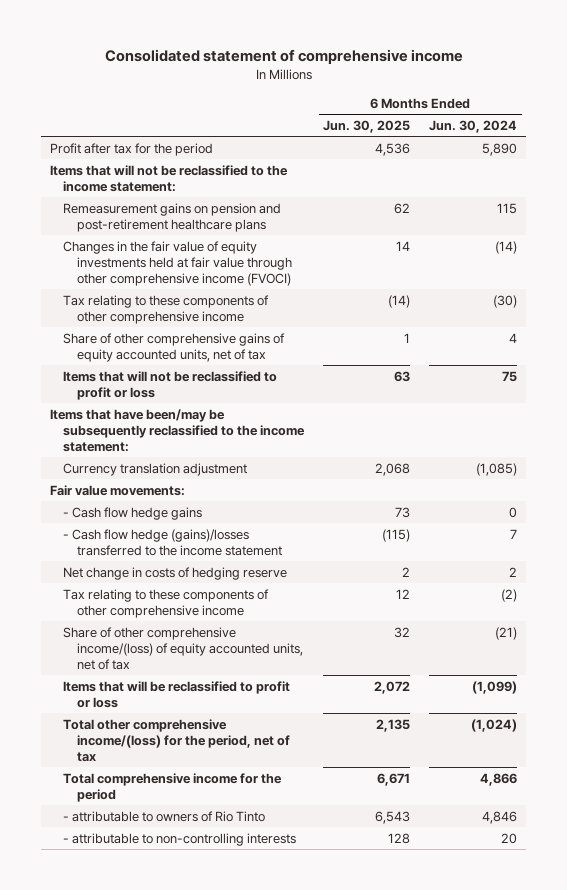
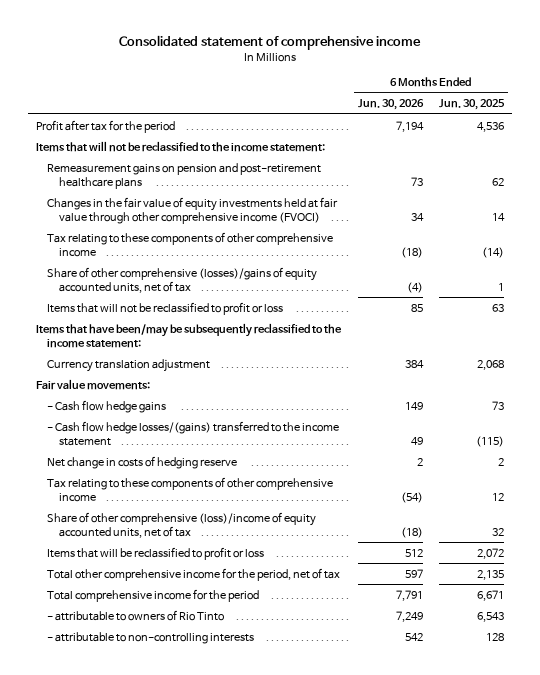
- | 6 Months Ended Jun. 30, 2025 | 6 Months Ended Jun. 30, 2024
+ | 6 Months Ended Jun. 30, 2026 | 6 Months Ended Jun. 30, 2025
- Share of other comprehensive gains of equity accounted units, net of tax | 1 | 4
+ Share of other comprehensive (losses)/gains of equity accounted units, net of tax | (4) | 1
- - Cash flow hedge (gains)/losses transferred to the income statement | (115) | 7
+ - Cash flow hedge losses/(gains) transferred to the income statement | 49 | (115)
- Share of other comprehensive income/(loss) of equity accounted units, net of tax | 32 | (21)
+ Share of other comprehensive (loss)/income of equity accounted units, net of tax | (18) | 32
- Total other comprehensive income/(loss) for the period, net of tax | 2,135 | (1,024)
+ Total other comprehensive income for the period, net of tax | 597 | 2,135

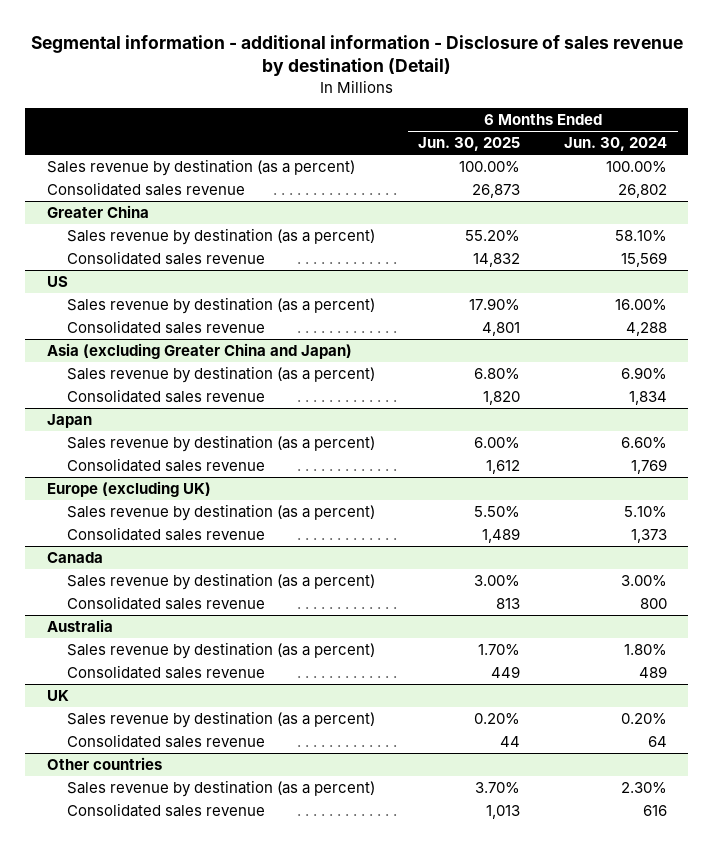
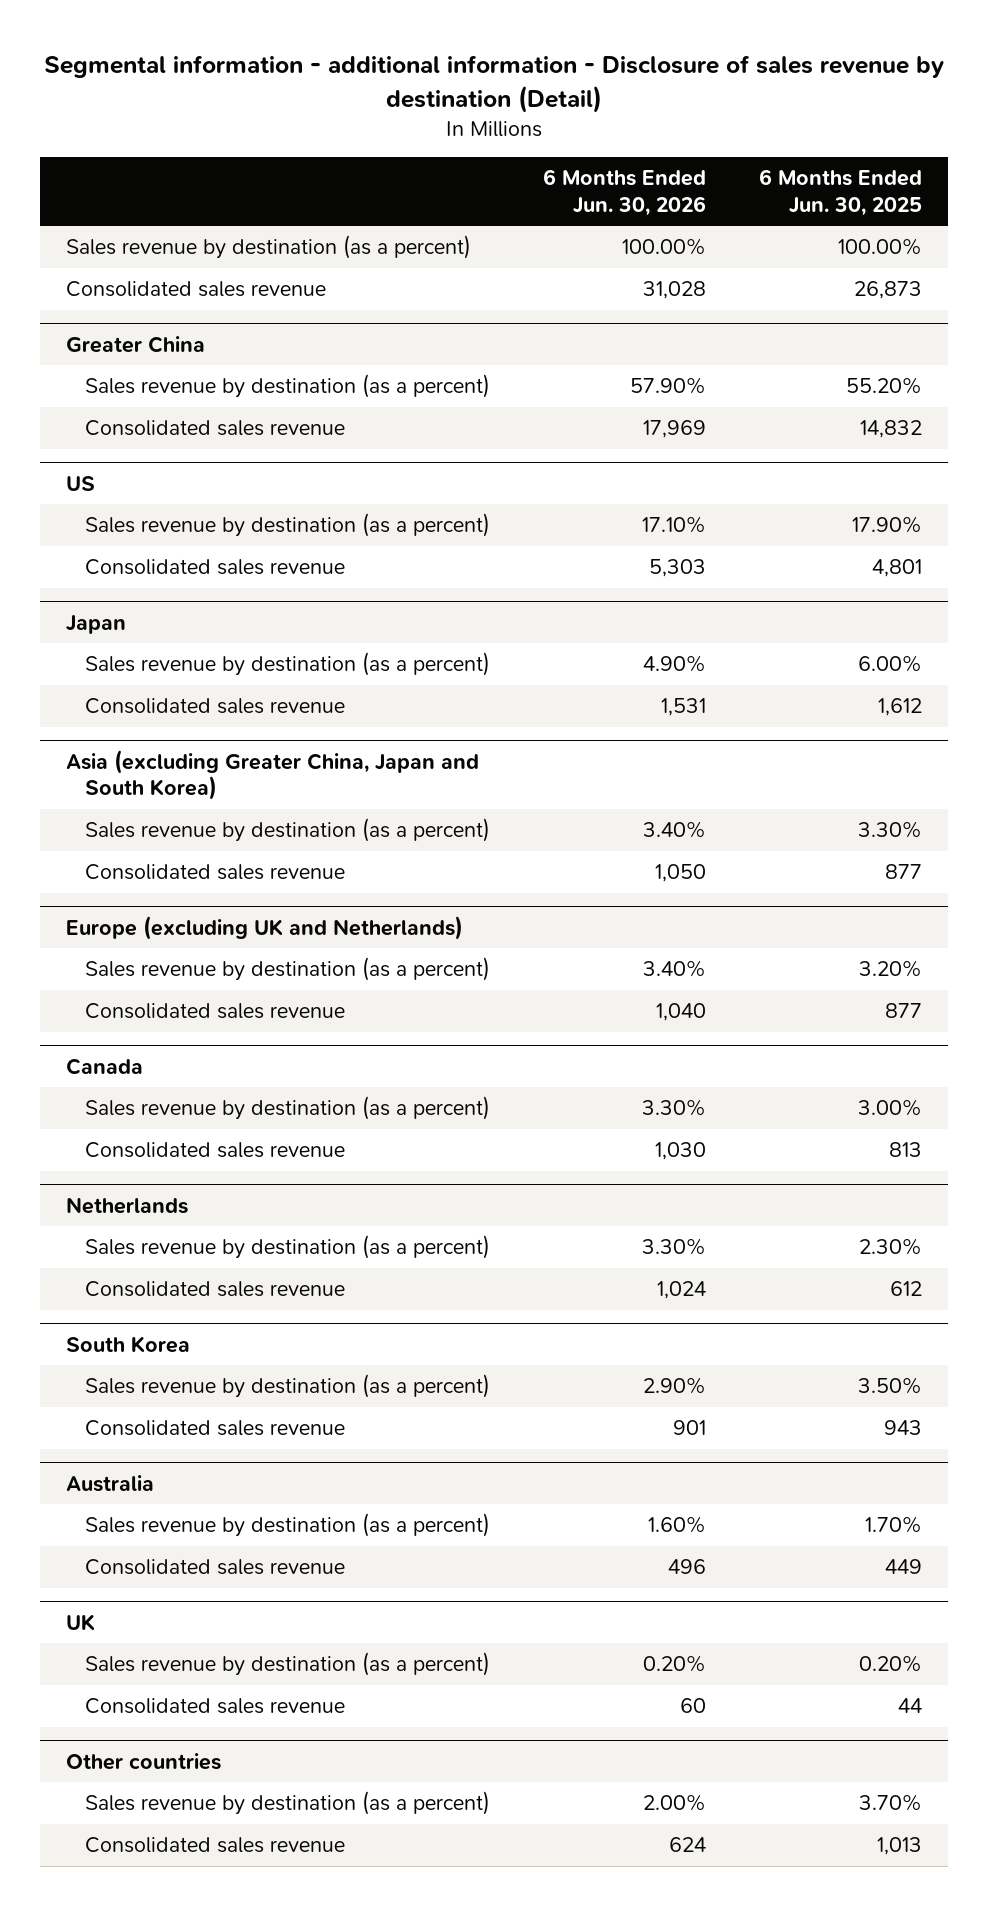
- | 6 Months Ended Jun. 30, 2025 | 6 Months Ended Jun. 30, 2024
+ | 6 Months Ended Jun. 30, 2026 | 6 Months Ended Jun. 30, 2025
- Asia (excluding Greater China and Japan)
- Sales revenue by destination (as a percent) | 6.80% | 6.90%
- Consolidated sales revenue | 1,820 | 1,834
- Europe (excluding UK)
- Sales revenue by destination (as a percent) | 5.50% | 5.10%
- Consolidated sales revenue | 1,489 | 1,373
+ Asia (excluding Greater China, Japan and South Korea)
+ Sales revenue by destination (as a percent) | 3.40% | 3.30%
+ Consolidated sales revenue | 1,050 | 877
+ Europe (excluding UK and Netherlands)
+ Sales revenue by destination (as a percent) | 3.40% | 3.20%
+ Consolidated sales revenue | 1,040 | 877
+ Netherlands
+ Sales revenue by destination (as a percent) | 3.30% | 2.30%
+ Consolidated sales revenue | 1,024 | 612
+ South Korea
+ Sales revenue by destination (as a percent) | 2.90% | 3.50%
+ Consolidated sales revenue | 901 | 943

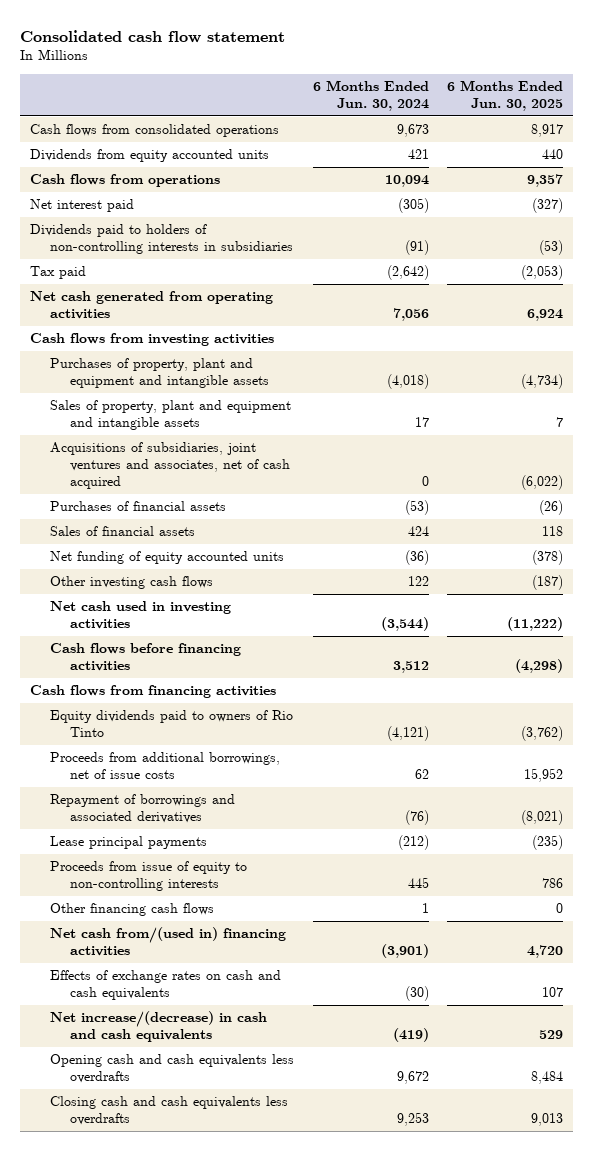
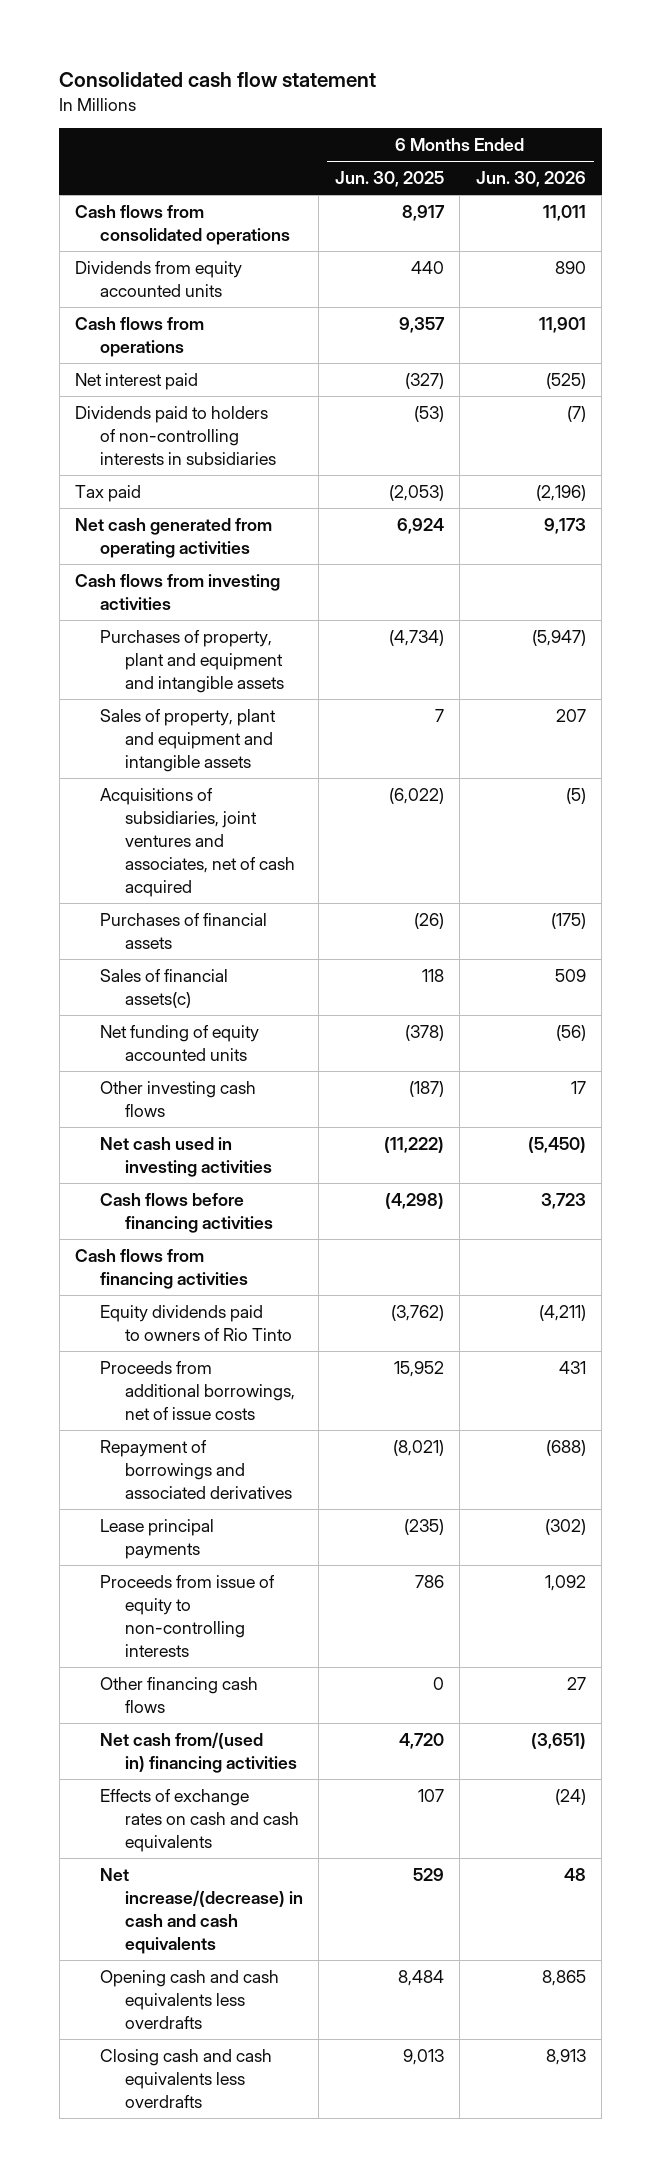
- | 6 Months Ended Jun. 30, 2024 | 6 Months Ended Jun. 30, 2025
+ | 6 Months Ended Jun. 30, 2025 | 6 Months Ended Jun. 30, 2026
- Sales of financial assets | 424 | 118
+ Sales of financial assets(c) | 118 | 509

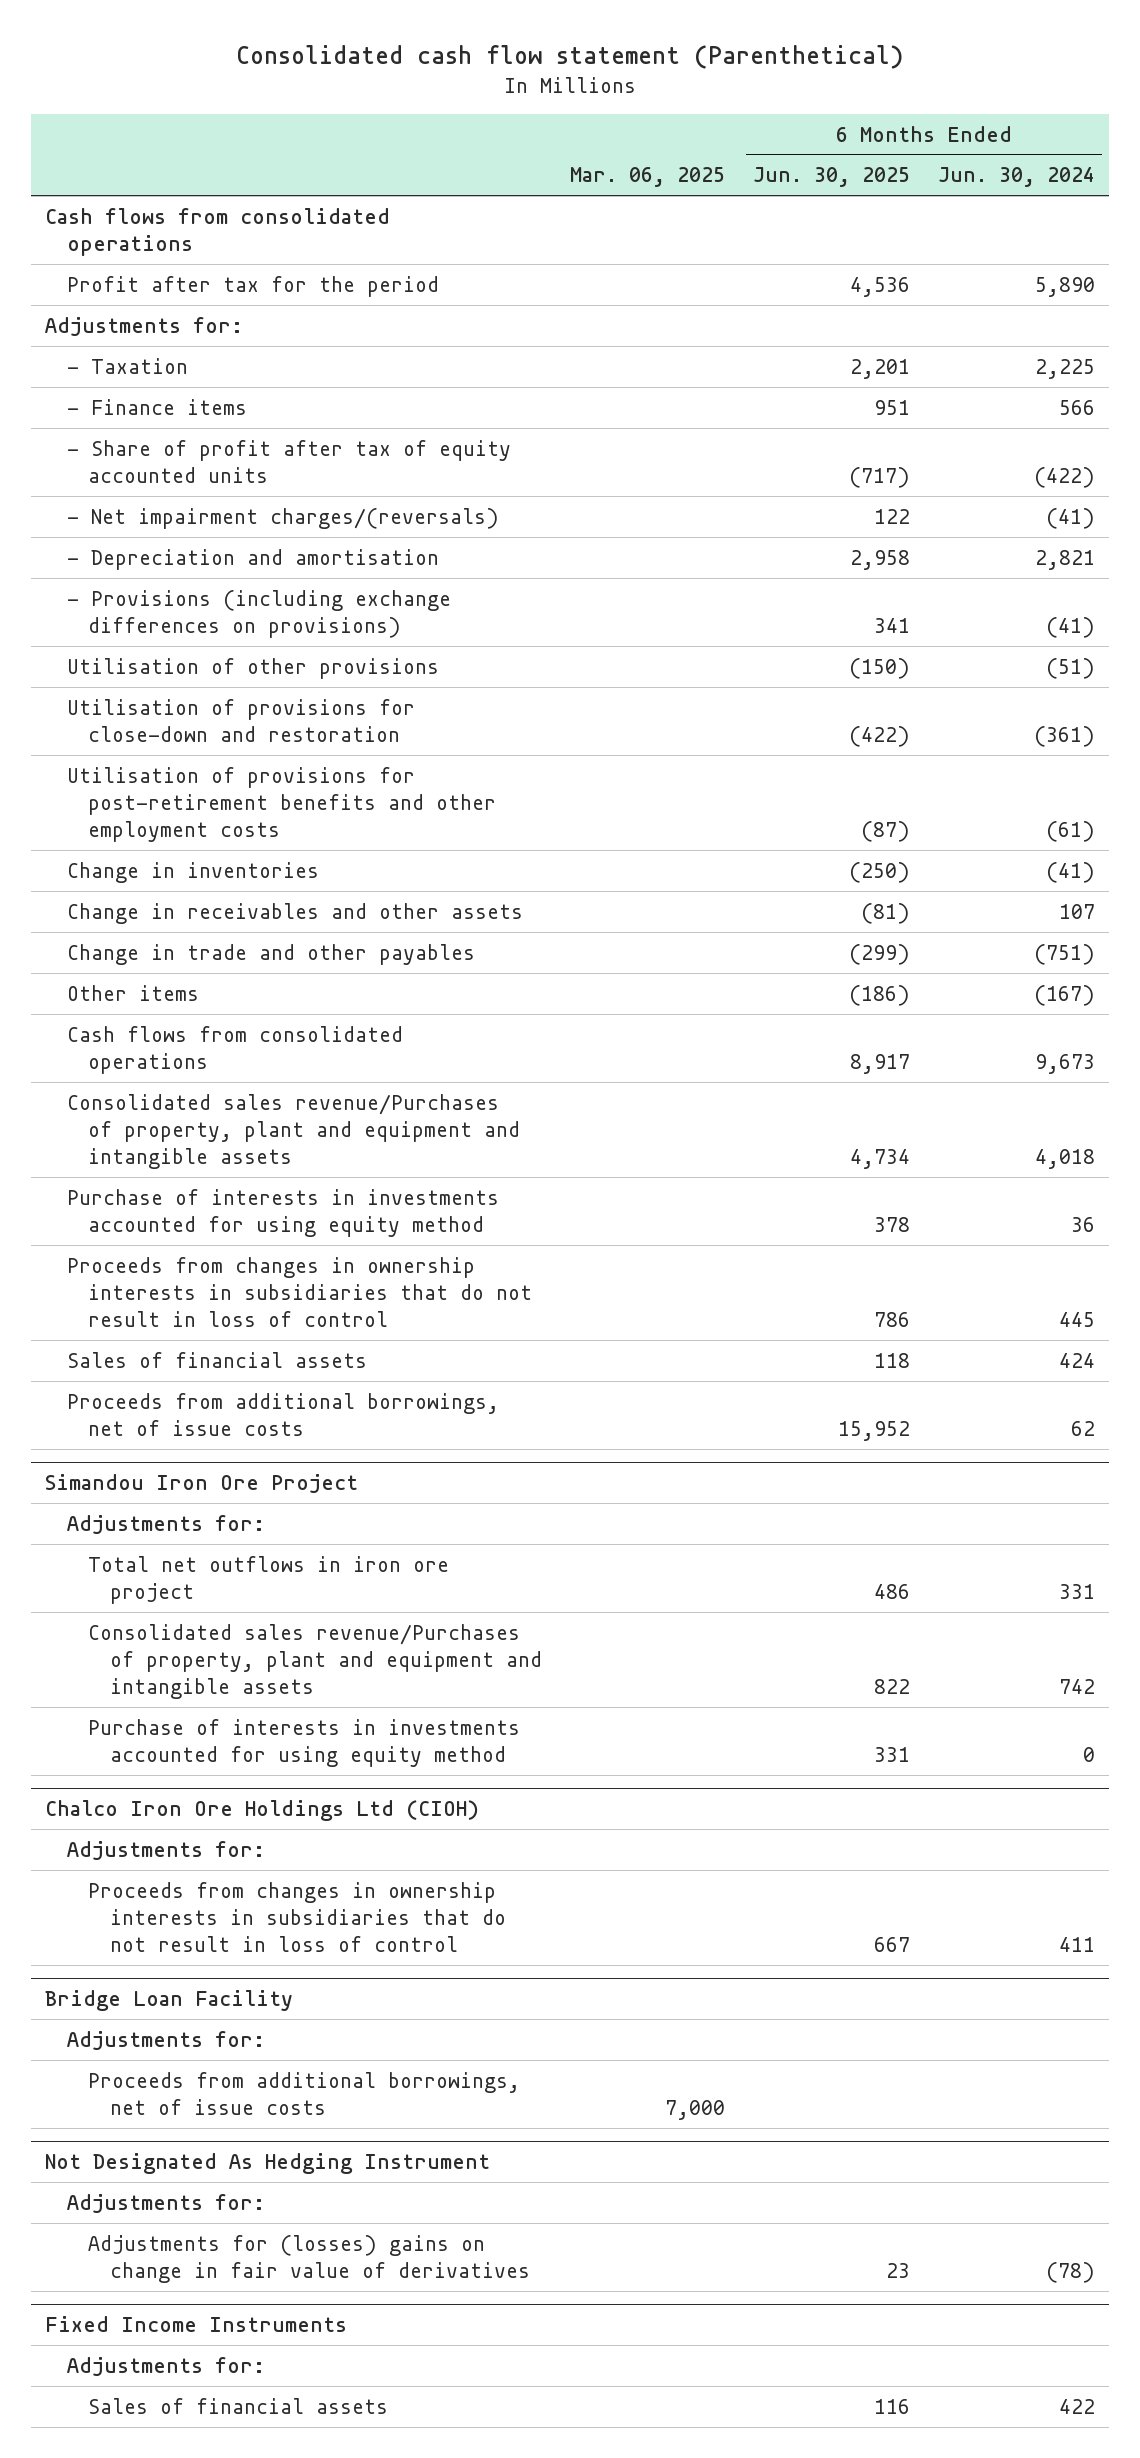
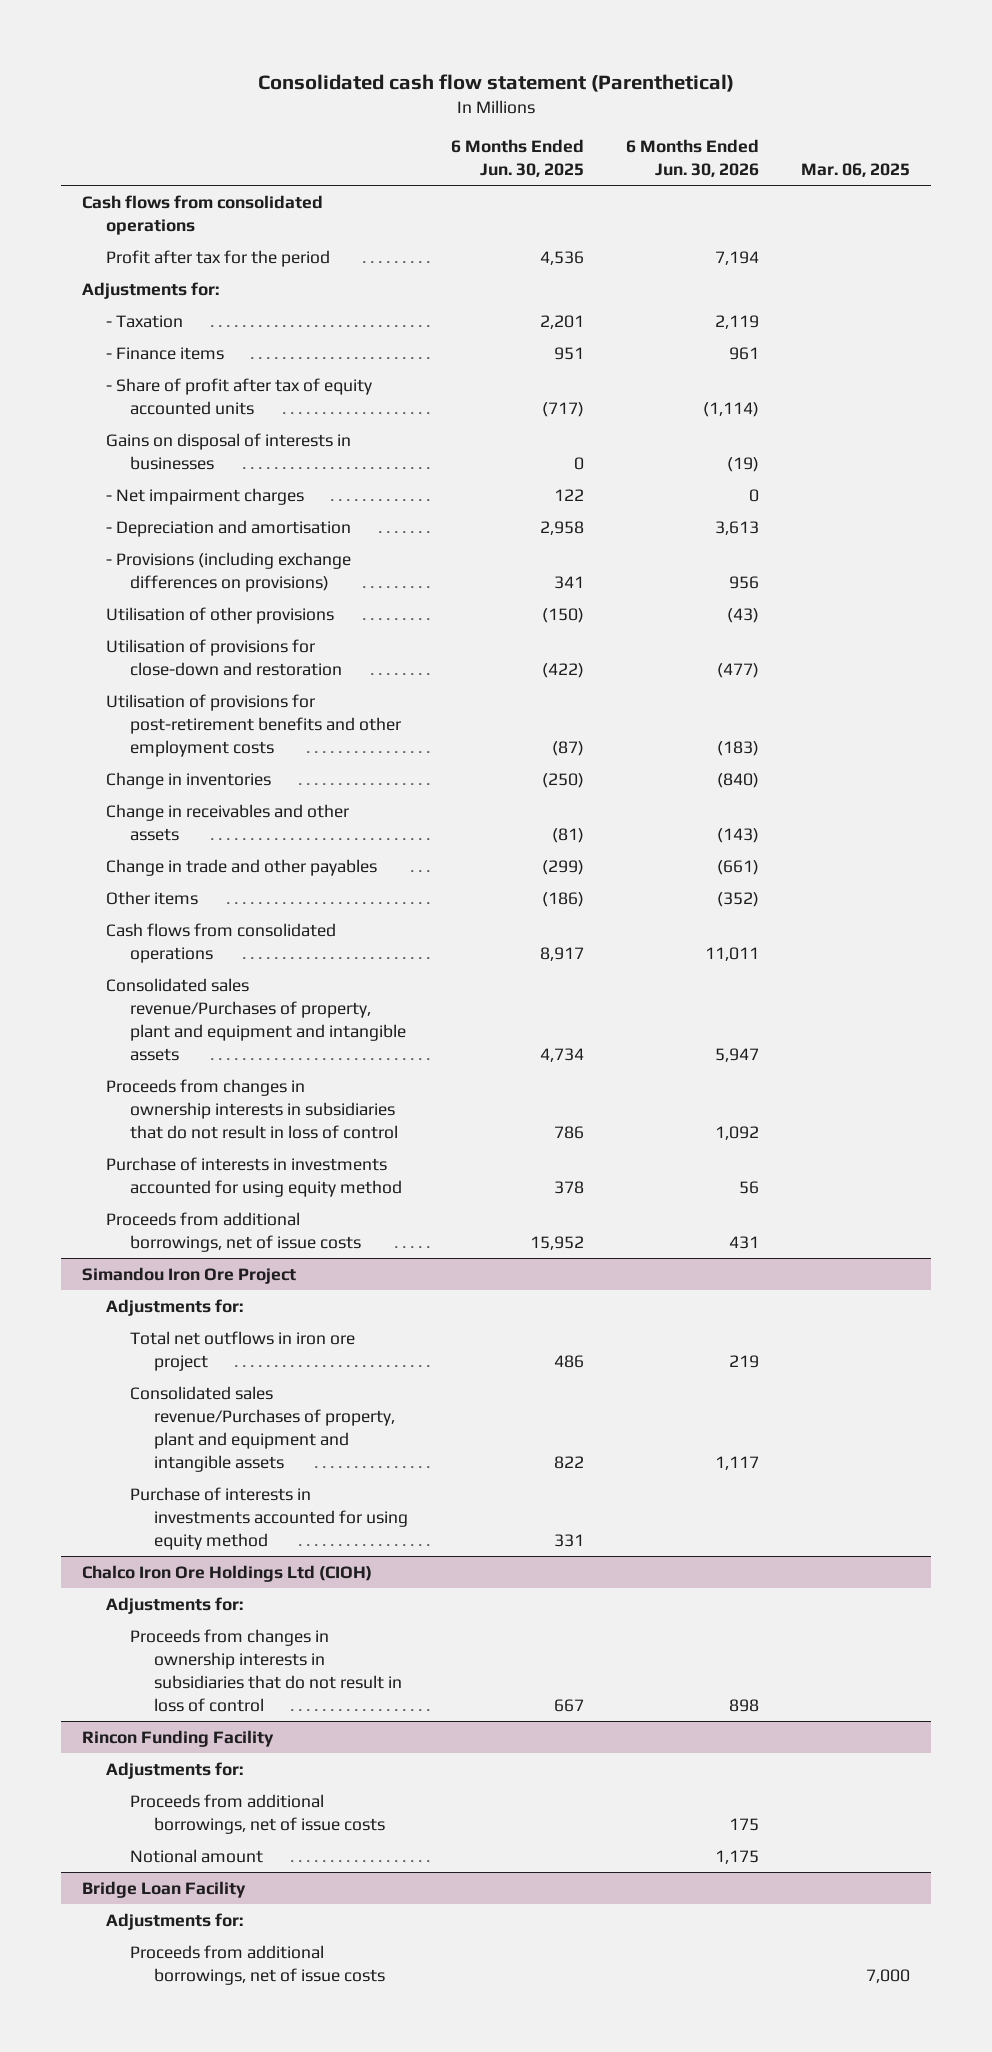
- | Mar. 06, 2025 | 6 Months Ended Jun. 30, 2025 | 6 Months Ended Jun. 30, 2024
+ | 6 Months Ended Jun. 30, 2025 | 6 Months Ended Jun. 30, 2026 | Mar. 06, 2025
- - Net impairment charges/(reversals) | | 122 | (41)
+ Gains on disposal of interests in businesses | 0 | (19) |
+ - Net impairment charges | 122 | 0 |
- Sales of financial assets | | 118 | 424
moved down: Purchase of interests in investments accounted for using equity method | 378 | 56 |
+ Rincon Funding Facility
+ Adjustments for:
+ Proceeds from additional borrowings, net of issue costs | | 175 |
+ Notional amount | | 1,175 |
- Not Designated As Hedging Instrument
- Adjustments for:
- Adjustments for (losses) gains on change in fair value of derivatives | | 23 | (78)
- Fixed Income Instruments
- Adjustments for:
- Sales of financial assets | | 116 | 422

